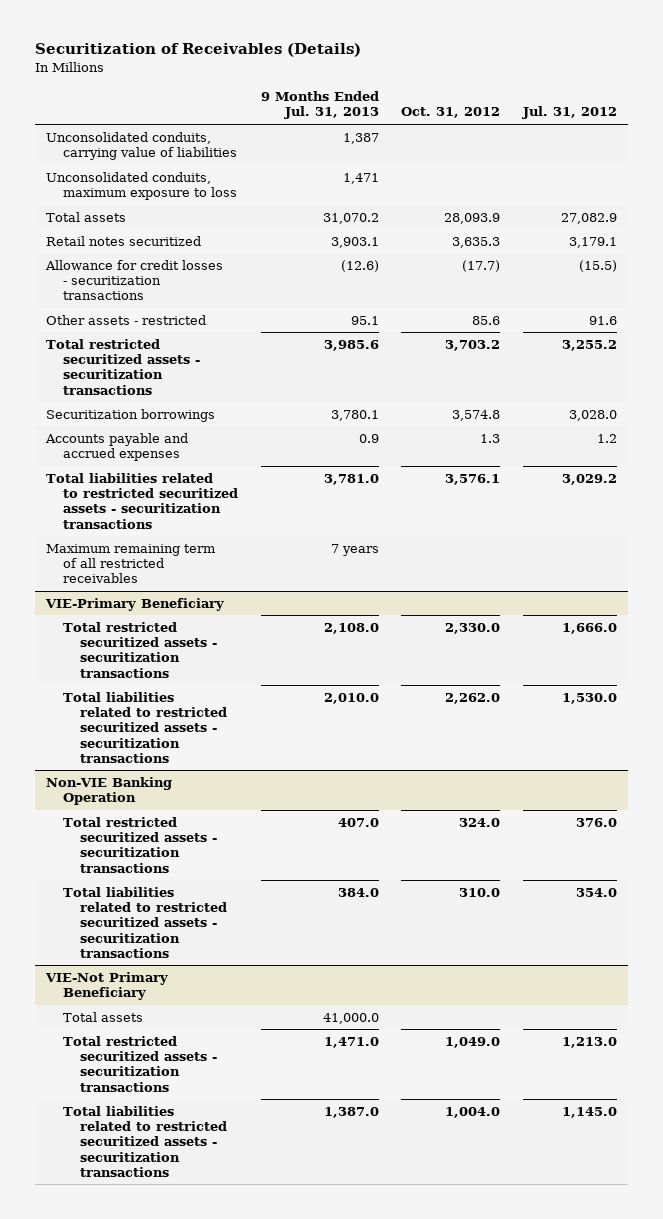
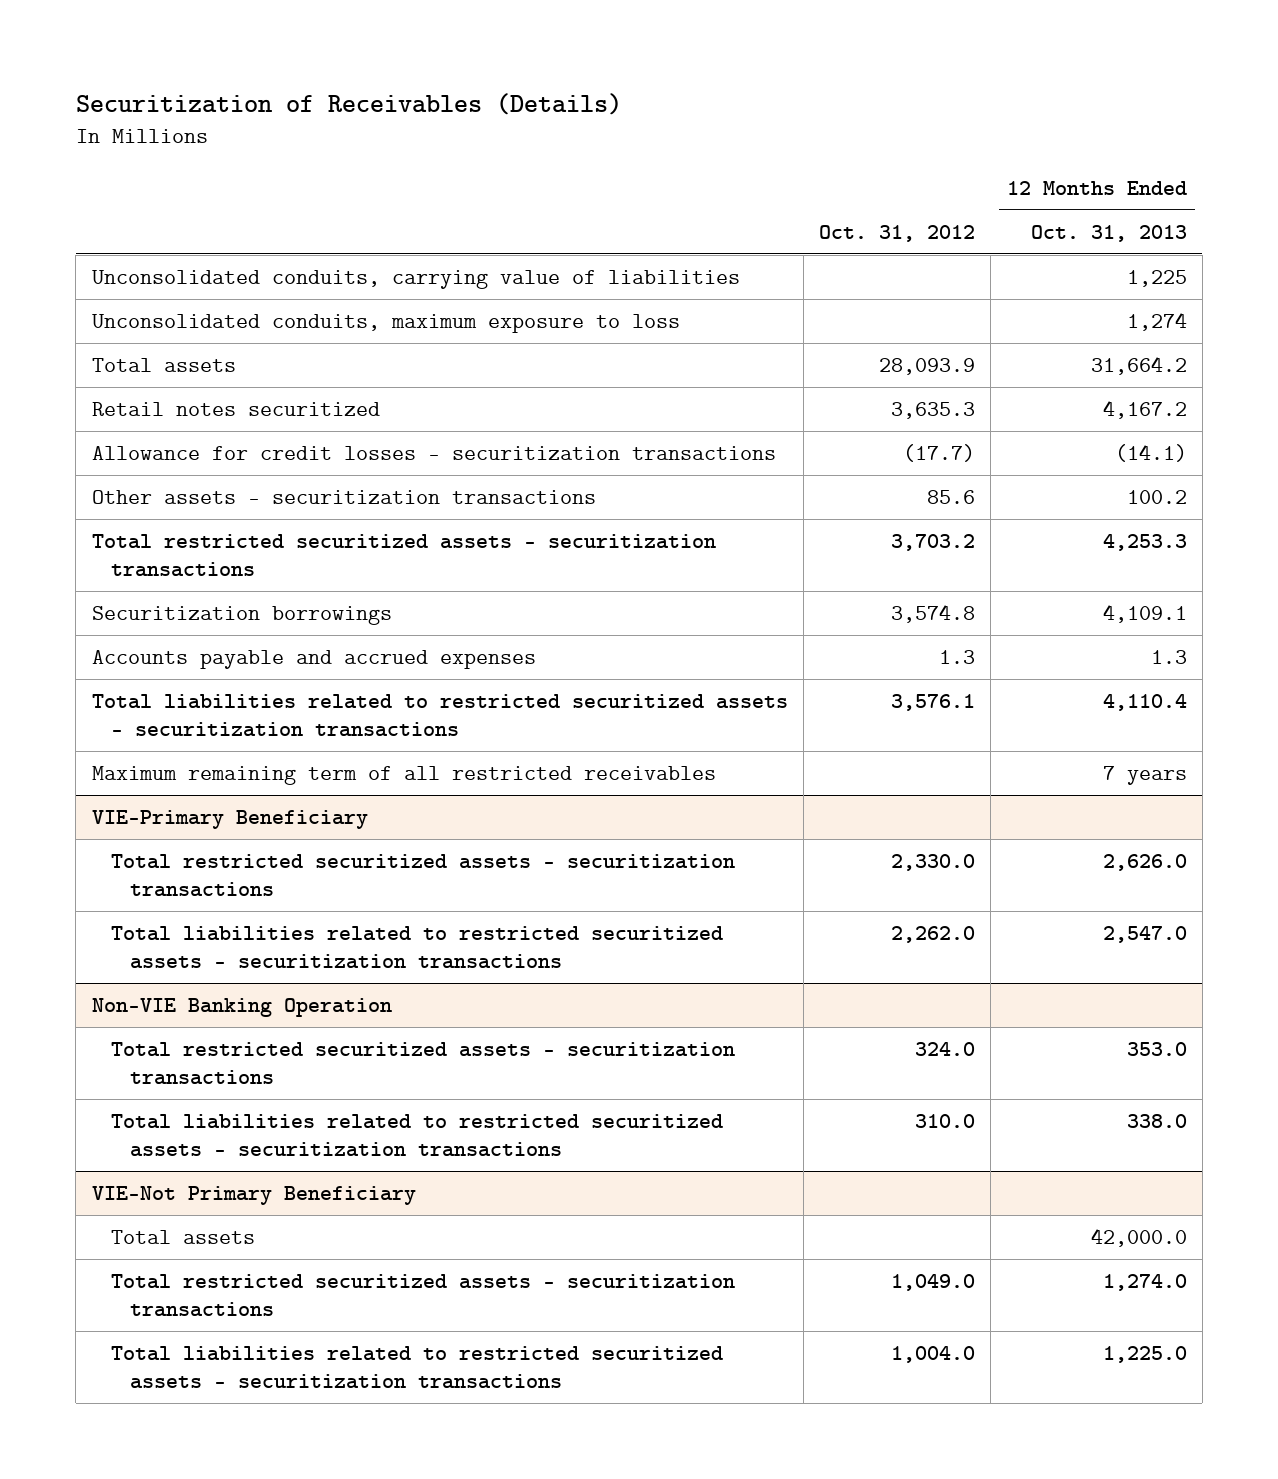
- | 9 Months Ended Jul. 31, 2013 | Oct. 31, 2012 | Jul. 31, 2012
+ | Oct. 31, 2012 | 12 Months Ended Oct. 31, 2013
- Other assets - restricted | 95.1 | 85.6 | 91.6
+ Other assets - securitization transactions | 85.6 | 100.2

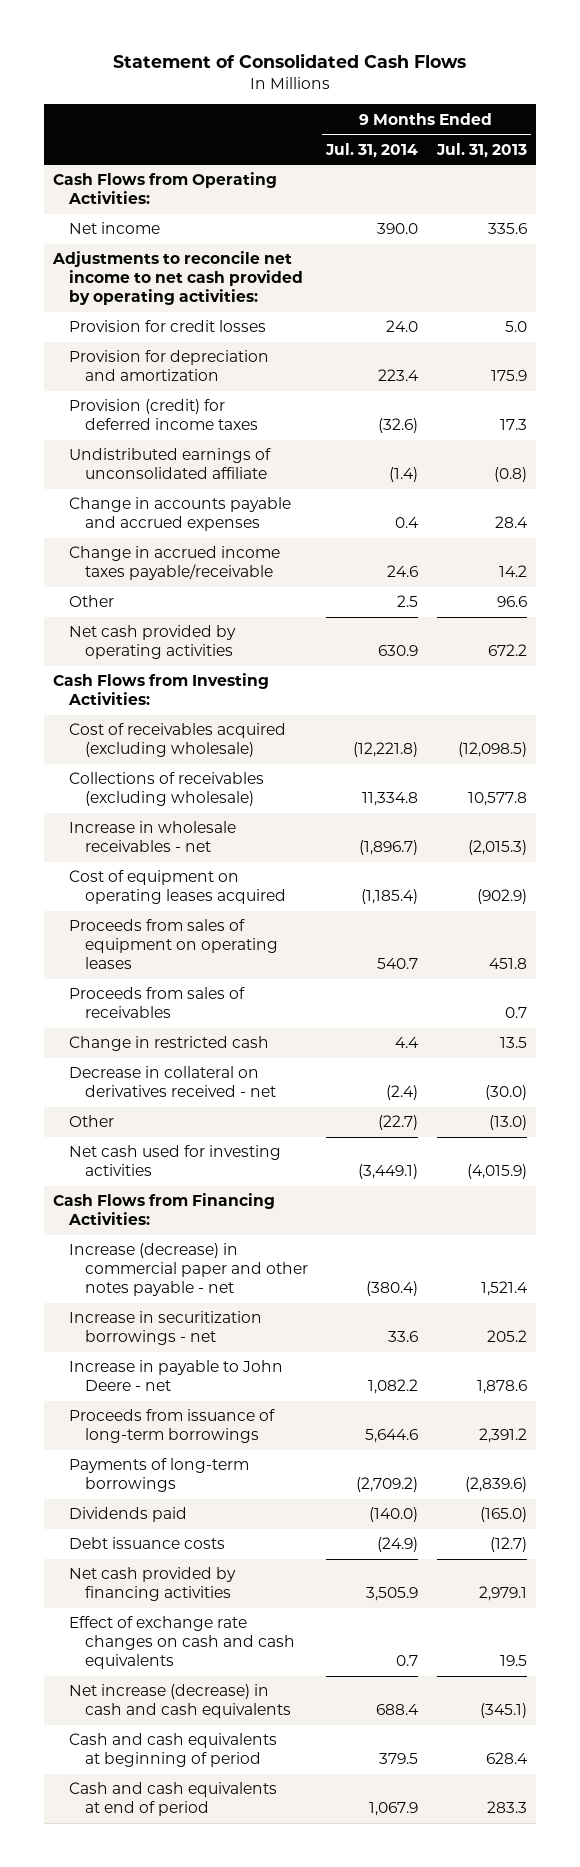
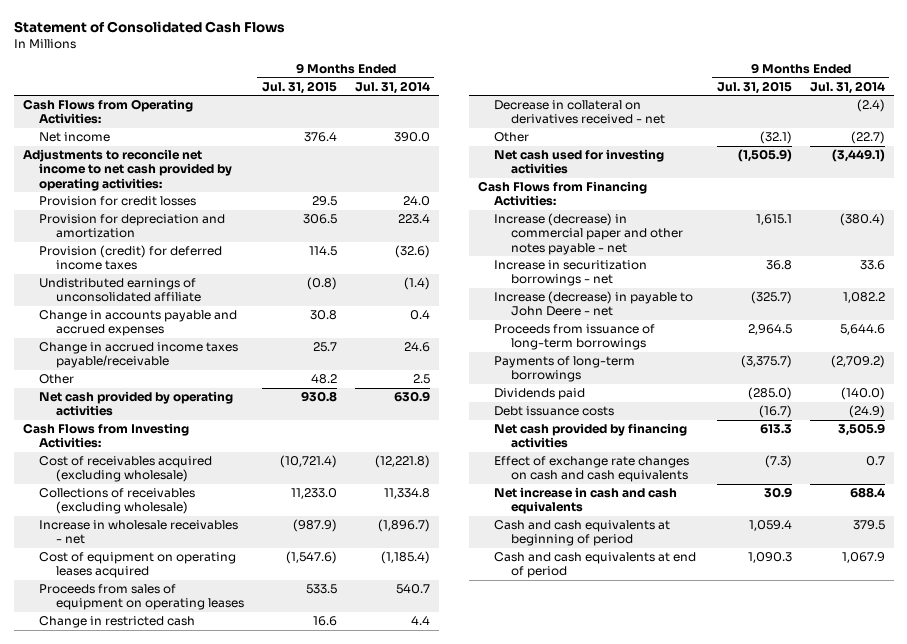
- | 9 Months Ended Jul. 31, 2014 | 9 Months Ended Jul. 31, 2013
+ | 9 Months Ended Jul. 31, 2015 | 9 Months Ended Jul. 31, 2014
- Proceeds from sales of receivables | | 0.7
- Increase in payable to John Deere - net | 1,082.2 | 1,878.6
+ Increase (decrease) in payable to John Deere - net | (325.7) | 1,082.2
- Net increase (decrease) in cash and cash equivalents | 688.4 | (345.1)
+ Net increase in cash and cash equivalents | 30.9 | 688.4

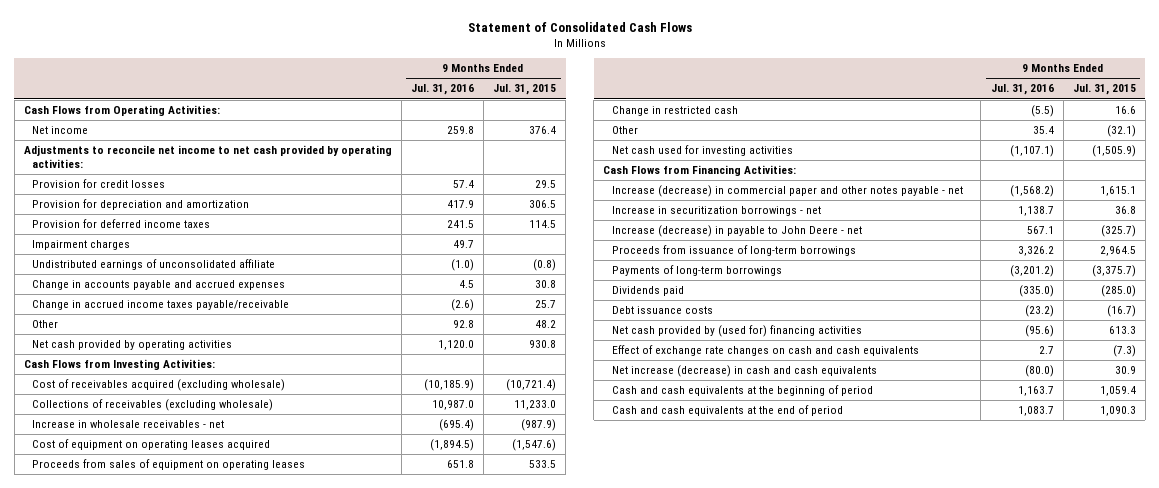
- | 9 Months Ended Jul. 31, 2015 | 9 Months Ended Jul. 31, 2014
+ | 9 Months Ended Jul. 31, 2016 | 9 Months Ended Jul. 31, 2015
- Provision (credit) for deferred income taxes | 114.5 | (32.6)
+ Provision for deferred income taxes | 241.5 | 114.5
+ Impairment charges | 49.7 |
- Decrease in collateral on derivatives received - net | | (2.4)
- Net cash provided by financing activities | 613.3 | 3,505.9
+ Net cash provided by (used for) financing activities | (95.6) | 613.3
- Net increase in cash and cash equivalents | 30.9 | 688.4
- Cash and cash equivalents at beginning of period | 1,059.4 | 379.5
- Cash and cash equivalents at end of period | 1,090.3 | 1,067.9
+ Net increase (decrease) in cash and cash equivalents | (80.0) | 30.9
+ Cash and cash equivalents at the beginning of period | 1,163.7 | 1,059.4
+ Cash and cash equivalents at the end of period | 1,083.7 | 1,090.3

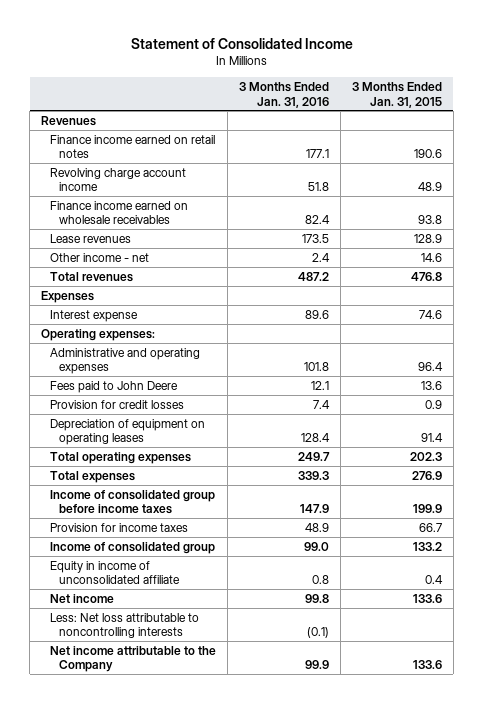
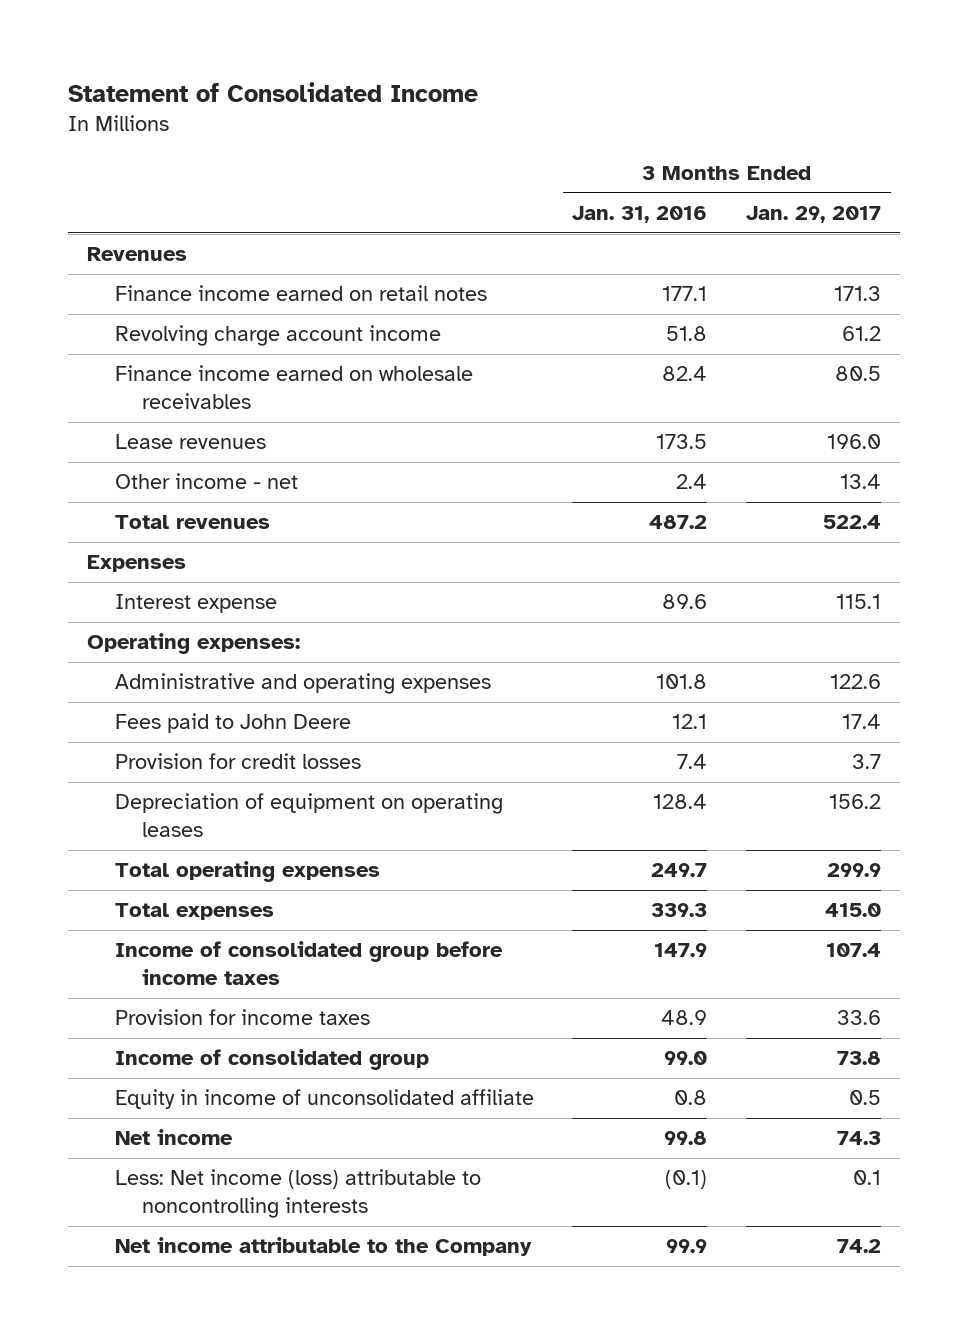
- | 3 Months Ended Jan. 31, 2016 | 3 Months Ended Jan. 31, 2015
+ | 3 Months Ended Jan. 31, 2016 | 3 Months Ended Jan. 29, 2017
- Less: Net loss attributable to noncontrolling interests | (0.1) |
+ Less: Net income (loss) attributable to noncontrolling interests | (0.1) | 0.1

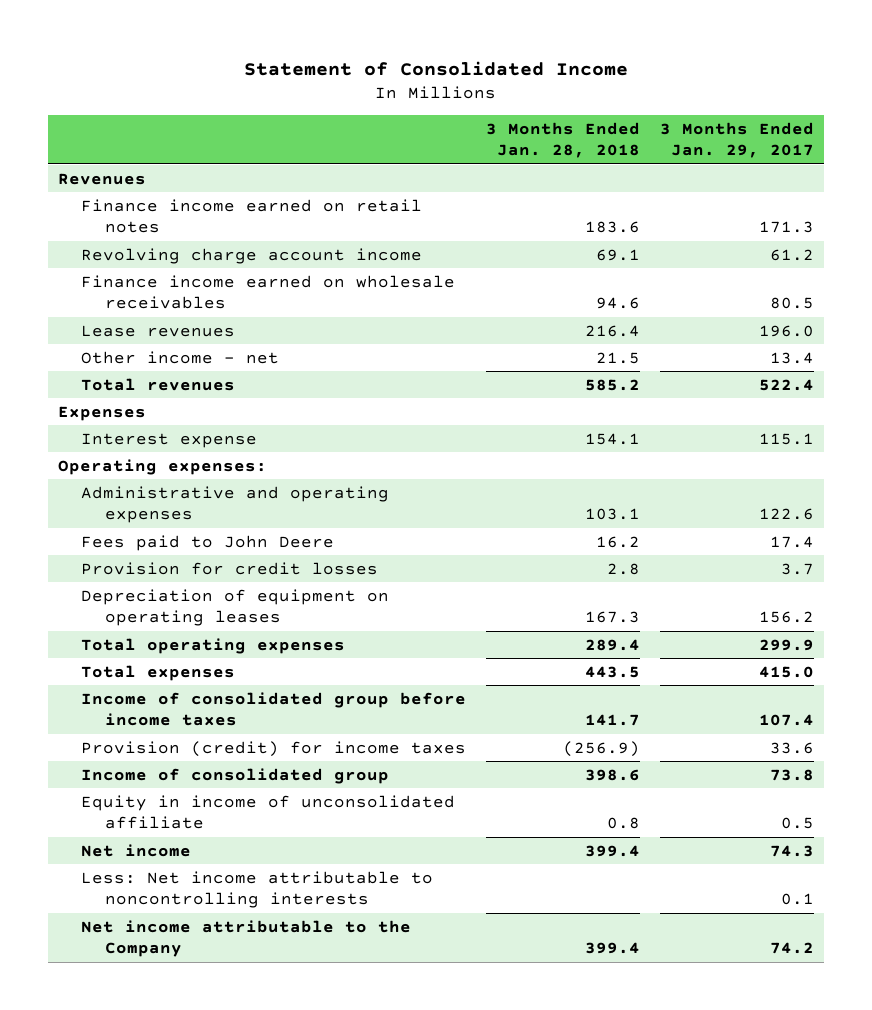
- | 3 Months Ended Jan. 31, 2016 | 3 Months Ended Jan. 29, 2017
+ | 3 Months Ended Jan. 28, 2018 | 3 Months Ended Jan. 29, 2017
- Provision for income taxes | 48.9 | 33.6
+ Provision (credit) for income taxes | (256.9) | 33.6
- Less: Net income (loss) attributable to noncontrolling interests | (0.1) | 0.1
+ Less: Net income attributable to noncontrolling interests | | 0.1

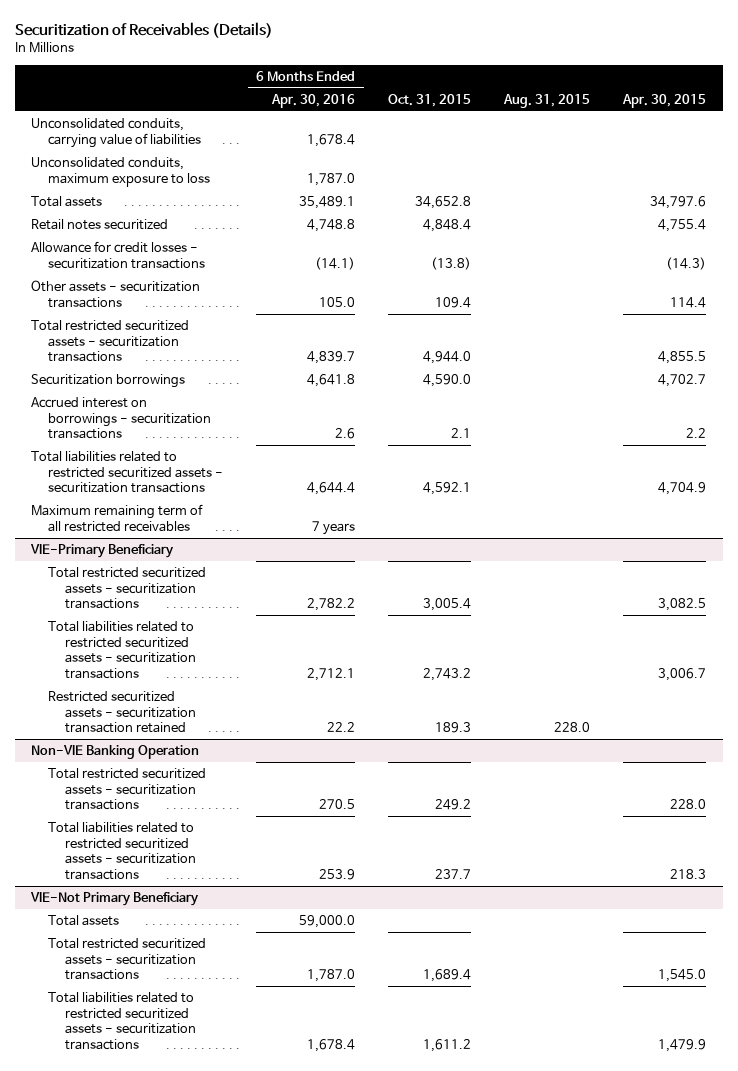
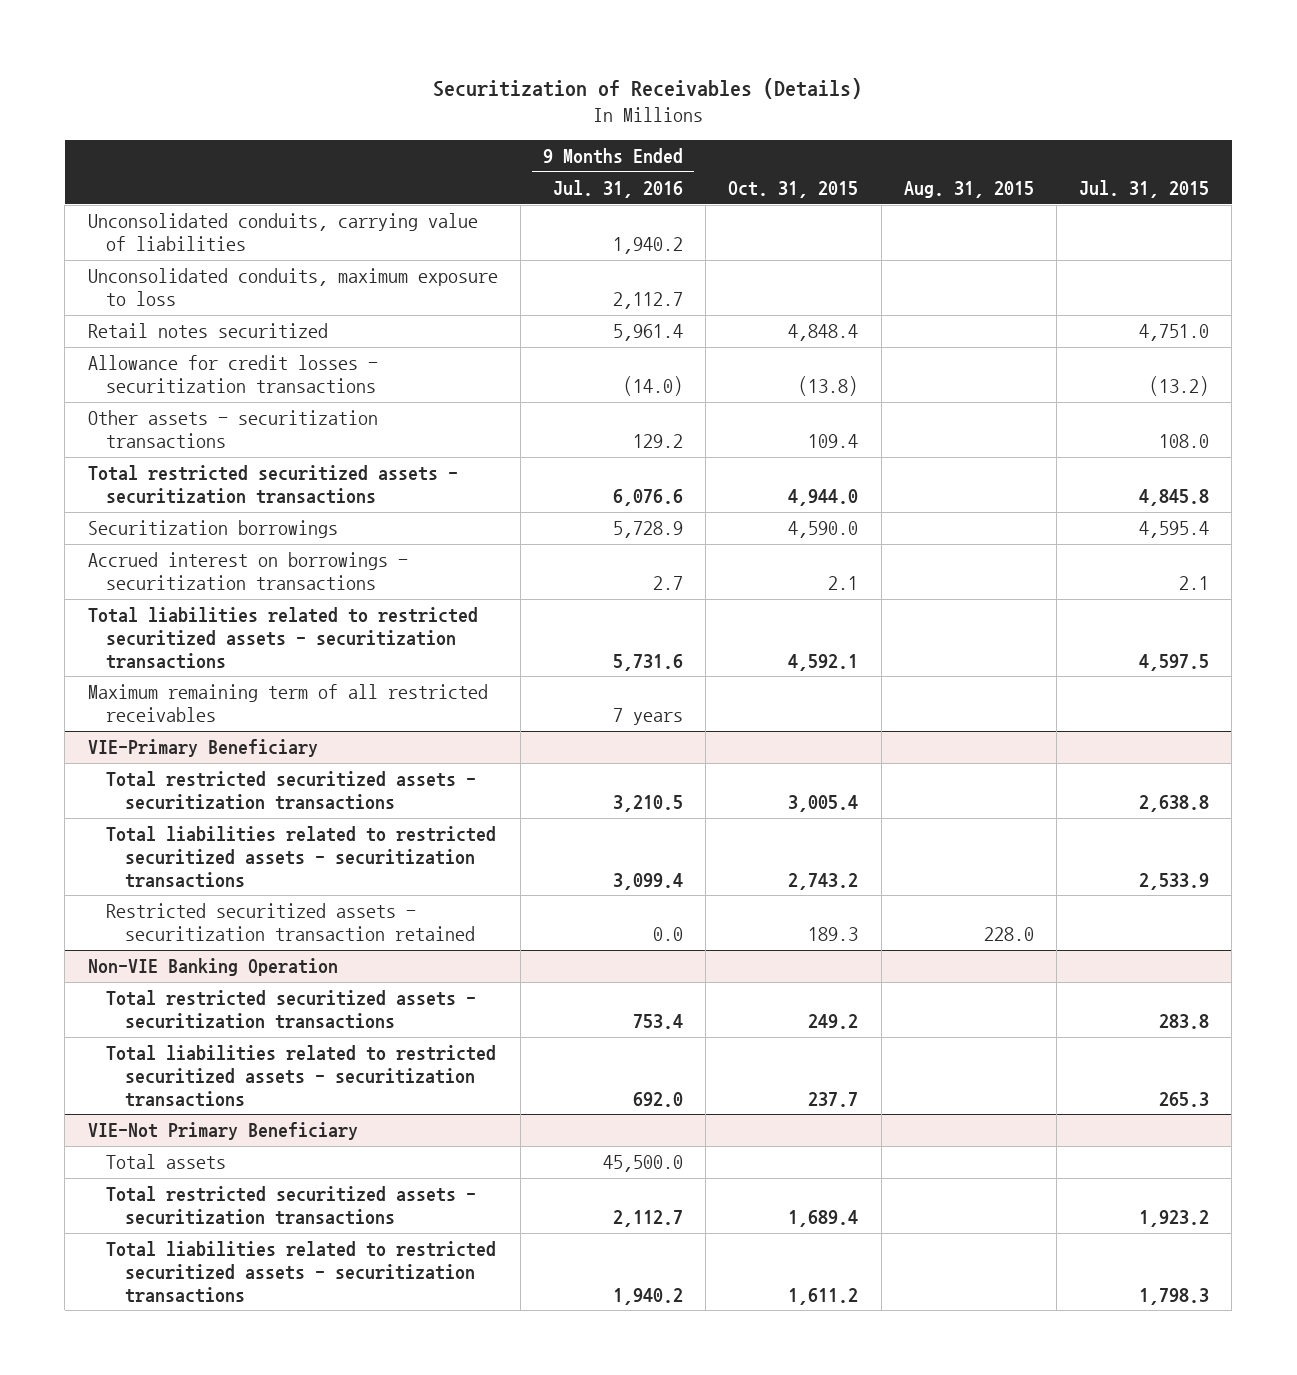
- | 6 Months Ended Apr. 30, 2016 | Oct. 31, 2015 | Aug. 31, 2015 | Apr. 30, 2015
+ | 9 Months Ended Jul. 31, 2016 | Oct. 31, 2015 | Aug. 31, 2015 | Jul. 31, 2015
- Total assets | 35,489.1 | 34,652.8 | | 34,797.6

